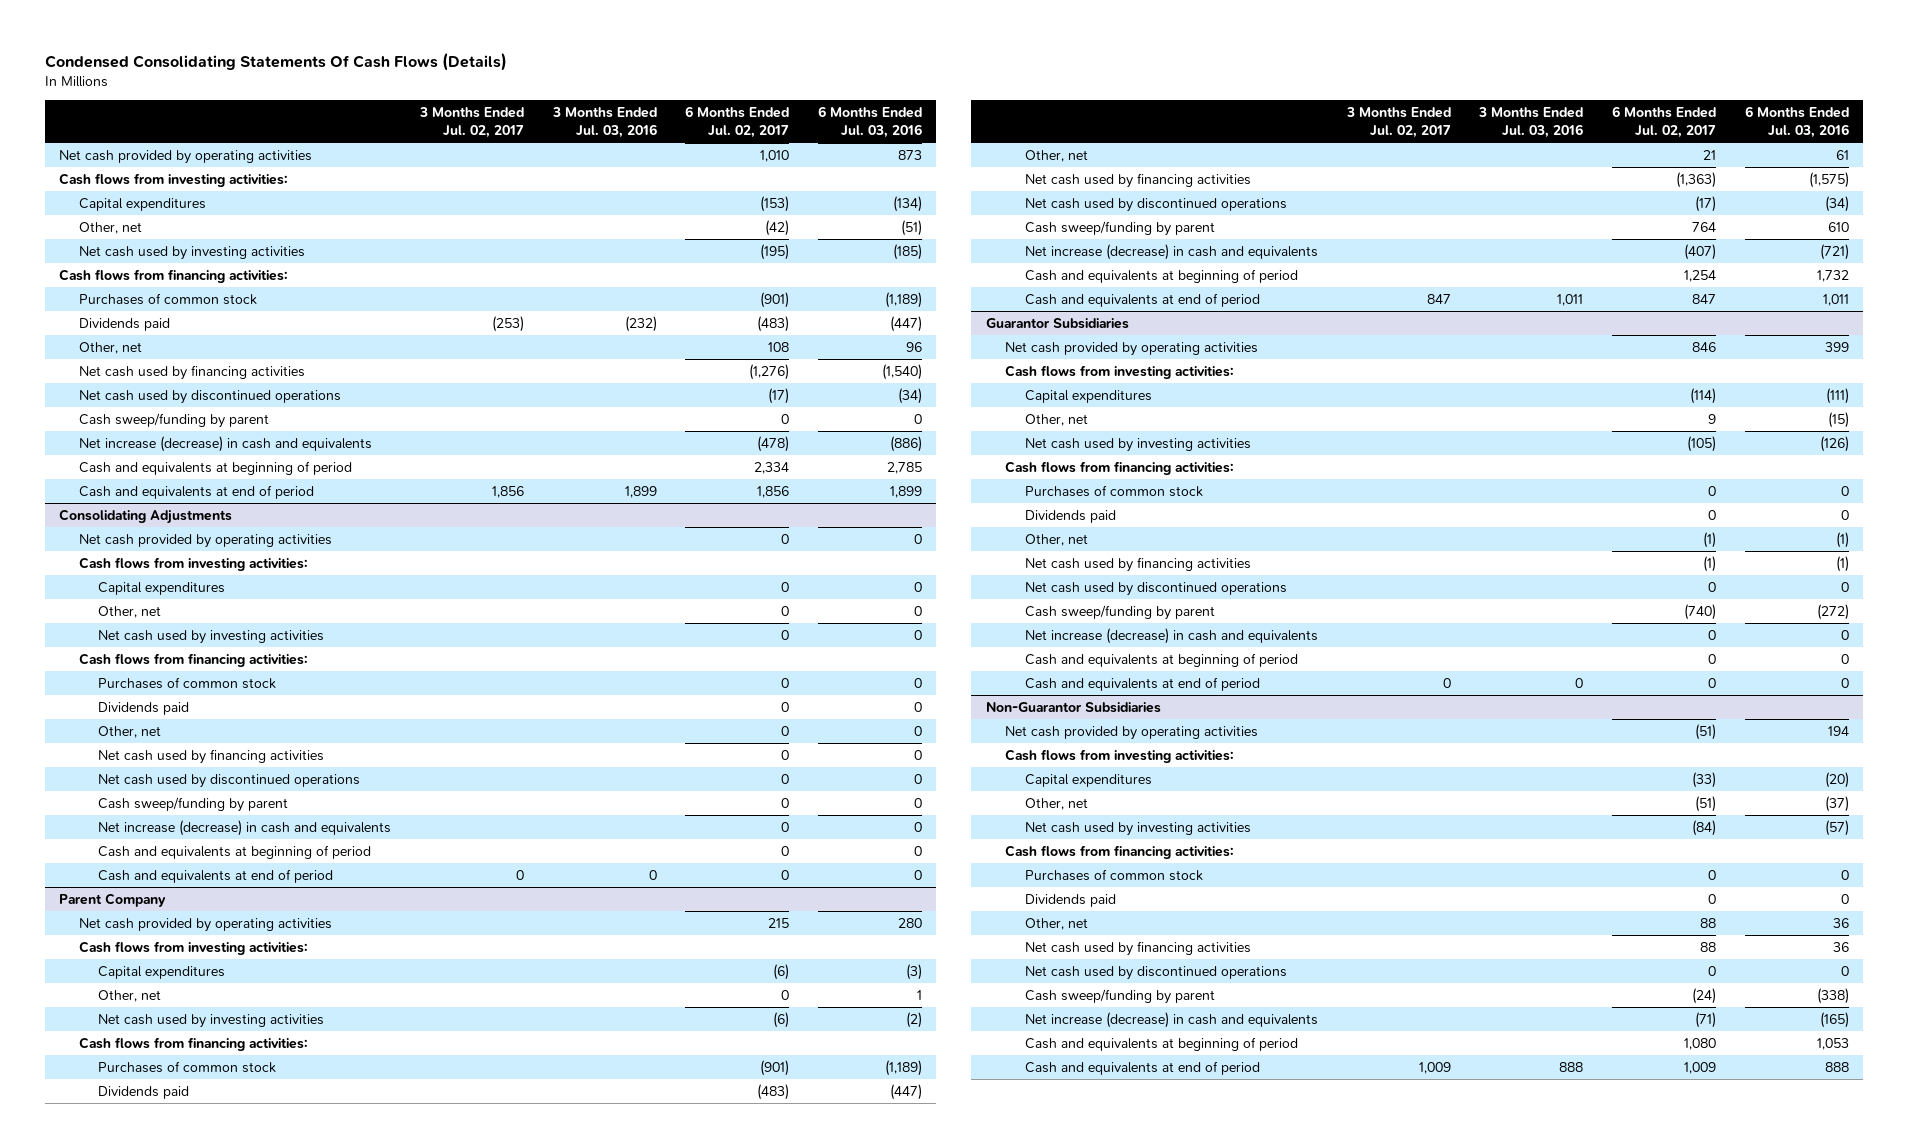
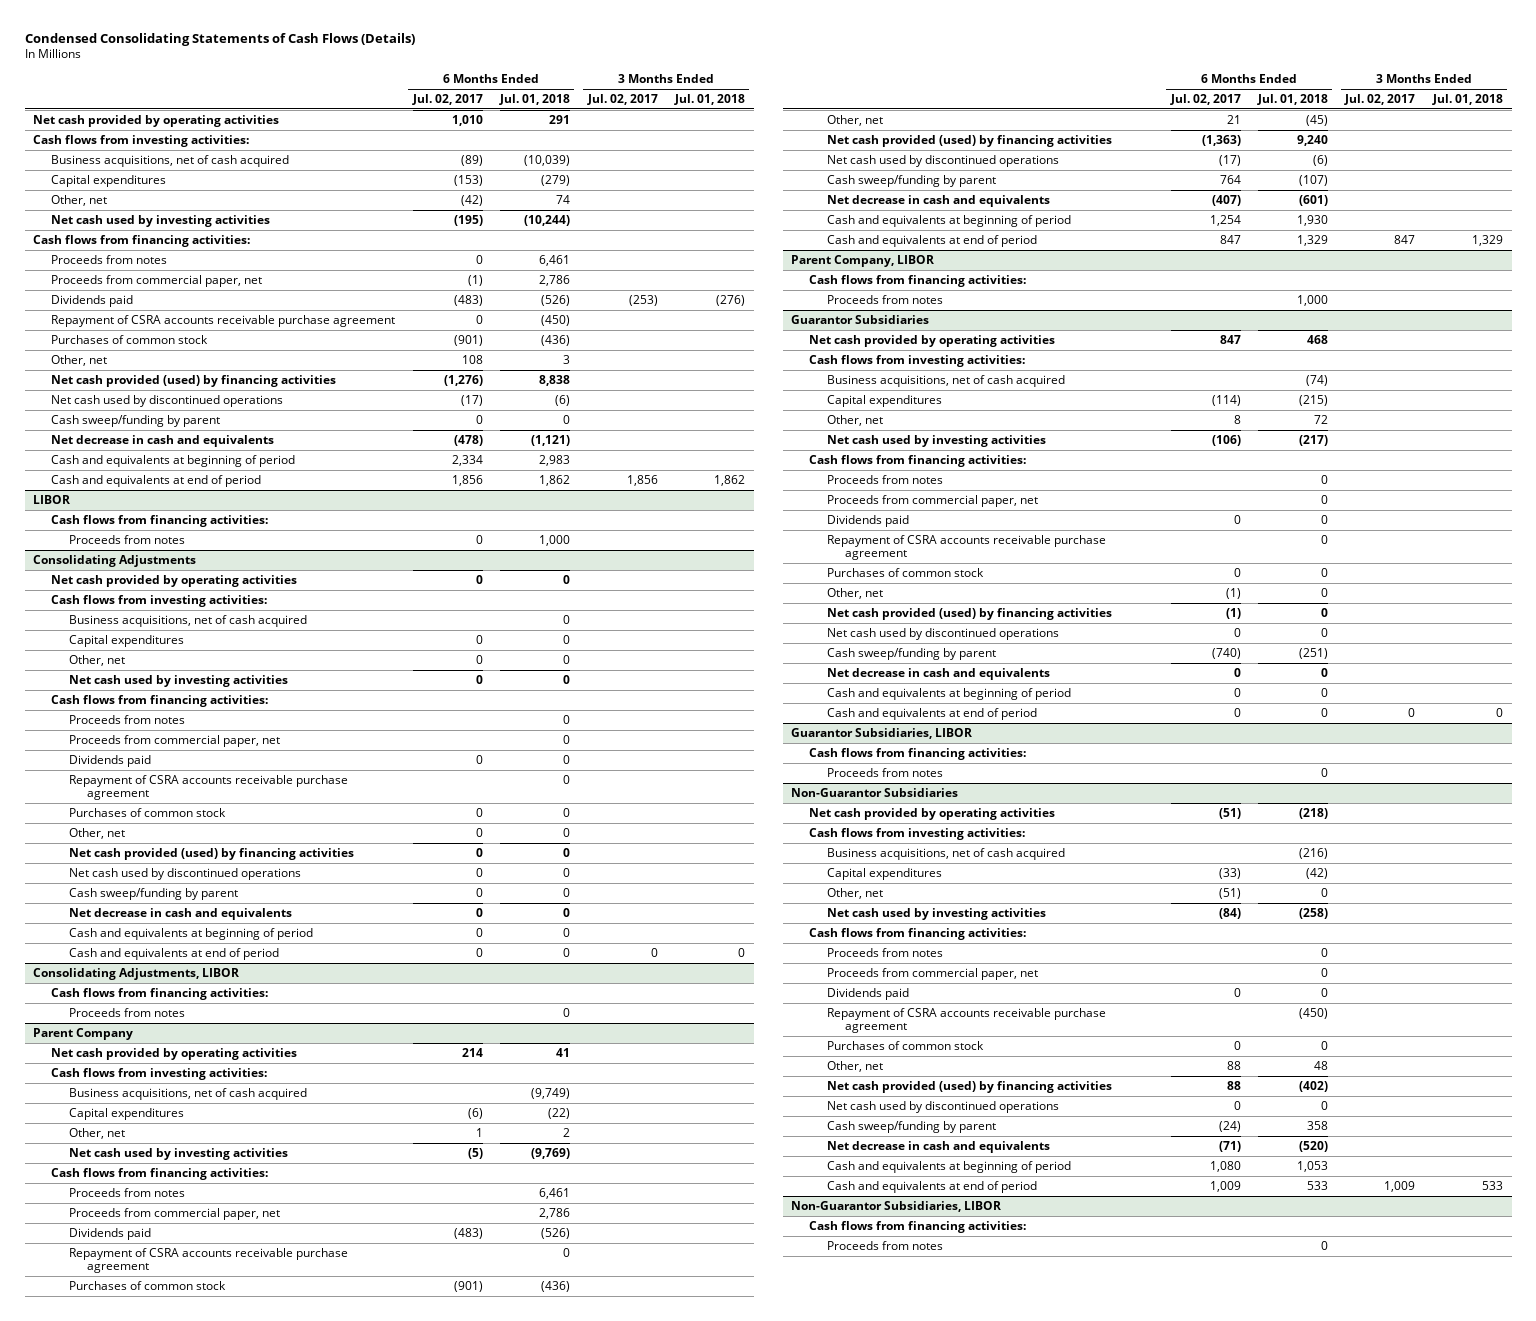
- Condensed Consolidating Statements Of Cash Flows (Details)
+ Condensed Consolidating Statements of Cash Flows (Details)
- | 3 Months Ended Jul. 02, 2017 | 3 Months Ended Jul. 03, 2016 | 6 Months Ended Jul. 02, 2017 | 6 Months Ended Jul. 03, 2016
+ | 6 Months Ended Jul. 02, 2017 | 6 Months Ended Jul. 01, 2018 | 3 Months Ended Jul. 02, 2017 | 3 Months Ended Jul. 01, 2018
+ Business acquisitions, net of cash acquired | (89) | (10,039) | |
+ Proceeds from notes | 0 | 6,461 | |
+ Proceeds from commercial paper, net | (1) | 2,786 | |
+ Repayment of CSRA accounts receivable purchase agreement | 0 | (450) | |
moved down: Purchases of common stock | (901) | (436) | |
- Net cash used by financing activities | | | (1,276) | (1,540)
+ Net cash provided (used) by financing activities | (1,276) | 8,838 | |
- Net increase (decrease) in cash and equivalents | | | (478) | (886)
+ Net decrease in cash and equivalents | (478) | (1,121) | |
+ LIBOR
+ Cash flows from financing activities:
+ Proceeds from notes | 0 | 1,000 | |
@ Consolidating Adjustments
+ Business acquisitions, net of cash acquired | | 0 | |
+ Proceeds from notes | | 0 | |
+ Proceeds from commercial paper, net | | 0 | |
+ Repayment of CSRA accounts receivable purchase agreement | | 0 | |
moved down: Purchases of common stock | 0 | 0 | |
- Net cash used by financing activities | | | 0 | 0
+ Net cash provided (used) by financing activities | 0 | 0 | |
- Net increase (decrease) in cash and equivalents | | | 0 | 0
+ Net decrease in cash and equivalents | 0 | 0 | |
+ Consolidating Adjustments, LIBOR
+ Cash flows from financing activities:
+ Proceeds from notes | | 0 | |
@ Parent Company
- Net cash provided by operating activities | | | 215 | 280
+ Net cash provided by operating activities | 214 | 41 | |
+ Business acquisitions, net of cash acquired | | (9,749) | |
- Other, net | | | 0 | 1
- Net cash used by investing activities | | | (6) | (2)
+ Other, net | 1 | 2 | |
+ Net cash used by investing activities | (5) | (9,769) | |
+ Proceeds from notes | | 6,461 | |
+ Proceeds from commercial paper, net | | 2,786 | |
+ Repayment of CSRA accounts receivable purchase agreement | | 0 | |
moved down: Purchases of common stock | (901) | (436) | |
- Net cash used by financing activities | | | (1,363) | (1,575)
+ Net cash provided (used) by financing activities | (1,363) | 9,240 | |
- Net increase (decrease) in cash and equivalents | | | (407) | (721)
+ Net decrease in cash and equivalents | (407) | (601) | |
+ Parent Company, LIBOR
+ Cash flows from financing activities:
+ Proceeds from notes | | 1,000 | |
@ Guarantor Subsidiaries
- Net cash provided by operating activities | | | 846 | 399
+ Net cash provided by operating activities | 847 | 468 | |
+ Business acquisitions, net of cash acquired | | (74) | |
- Other, net | | | 9 | (15)
- Net cash used by investing activities | | | (105) | (126)
+ Other, net | 8 | 72 | |
+ Net cash used by investing activities | (106) | (217) | |
+ Proceeds from notes | | 0 | |
+ Proceeds from commercial paper, net | | 0 | |
+ Repayment of CSRA accounts receivable purchase agreement | | 0 | |
moved down: Purchases of common stock | 0 | 0 | |
- Net cash used by financing activities | | | (1) | (1)
+ Net cash provided (used) by financing activities | (1) | 0 | |
- Net increase (decrease) in cash and equivalents | | | 0 | 0
+ Net decrease in cash and equivalents | 0 | 0 | |
+ Guarantor Subsidiaries, LIBOR
+ Cash flows from financing activities:
+ Proceeds from notes | | 0 | |
@ Non-Guarantor Subsidiaries
+ Business acquisitions, net of cash acquired | | (216) | |
+ Proceeds from notes | | 0 | |
+ Proceeds from commercial paper, net | | 0 | |
+ Repayment of CSRA accounts receivable purchase agreement | | (450) | |
moved down: Purchases of common stock | 0 | 0 | |
- Net cash used by financing activities | | | 88 | 36
+ Net cash provided (used) by financing activities | 88 | (402) | |
- Net increase (decrease) in cash and equivalents | | | (71) | (165)
+ Net decrease in cash and equivalents | (71) | (520) | |
+ Non-Guarantor Subsidiaries, LIBOR
+ Cash flows from financing activities:
+ Proceeds from notes | | 0 | |

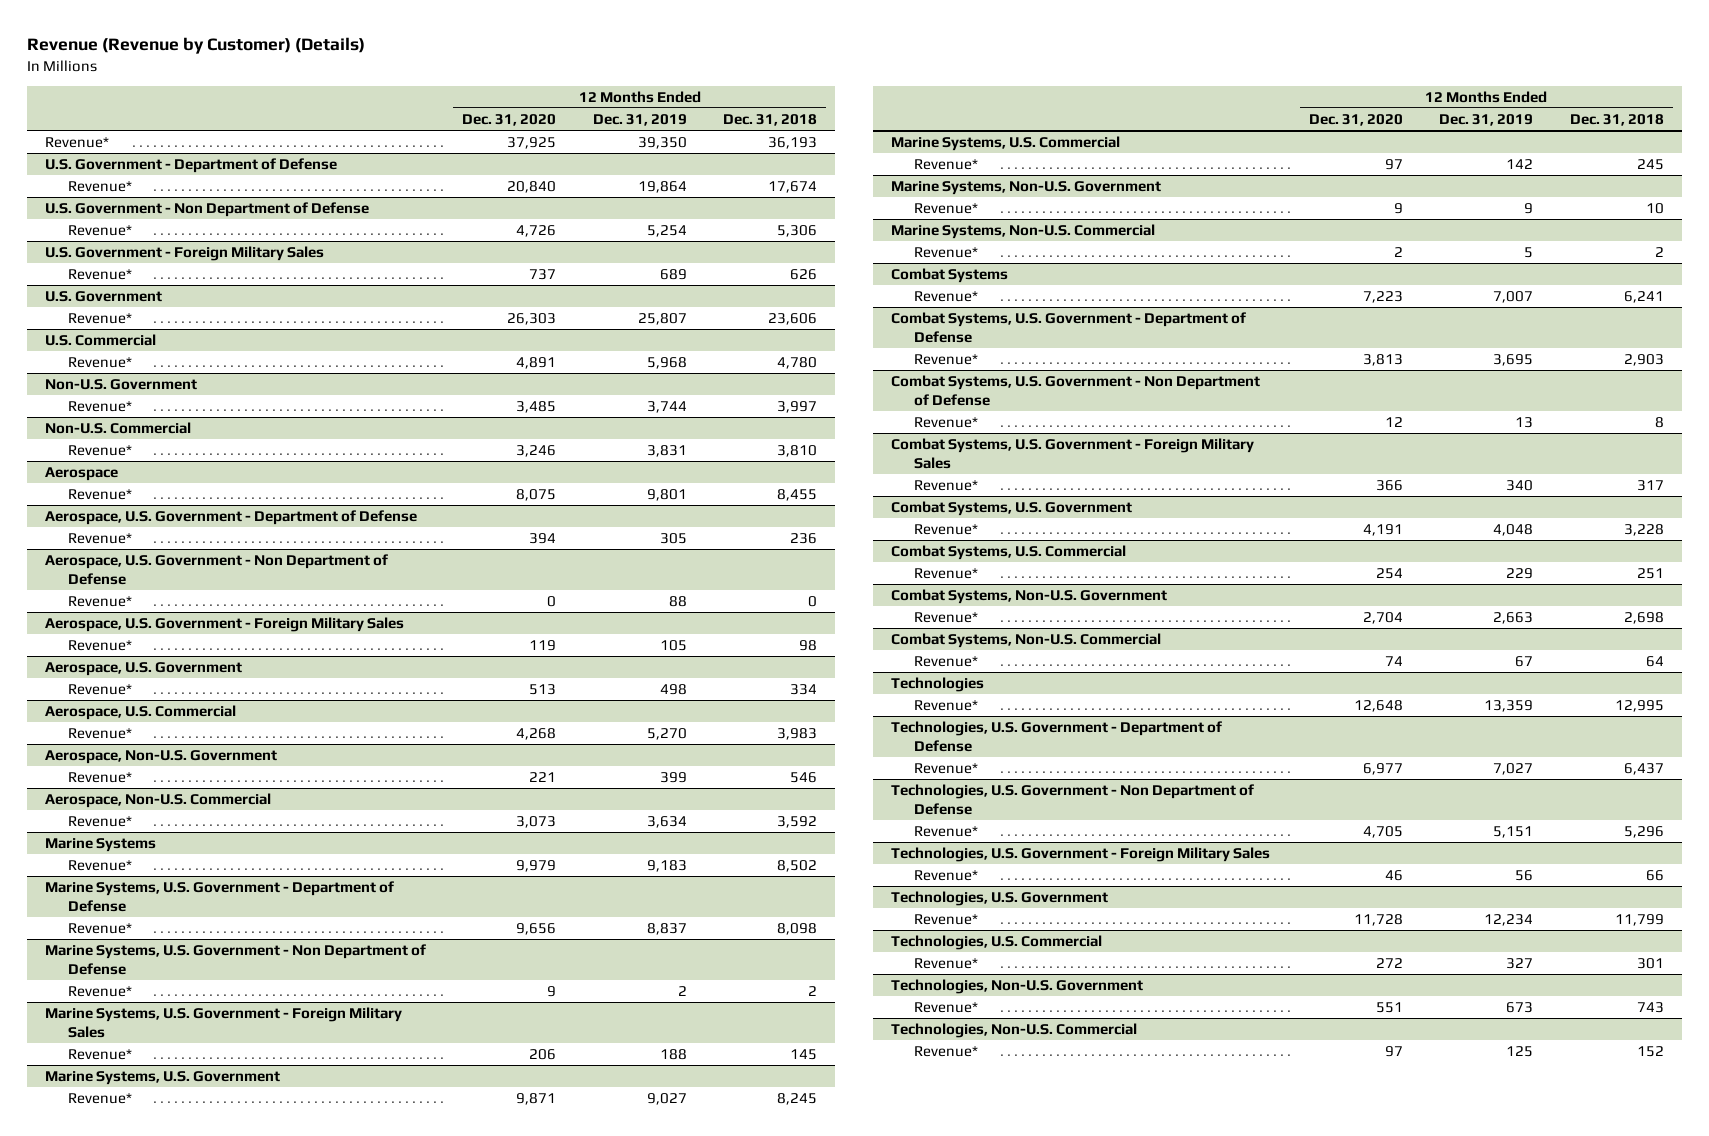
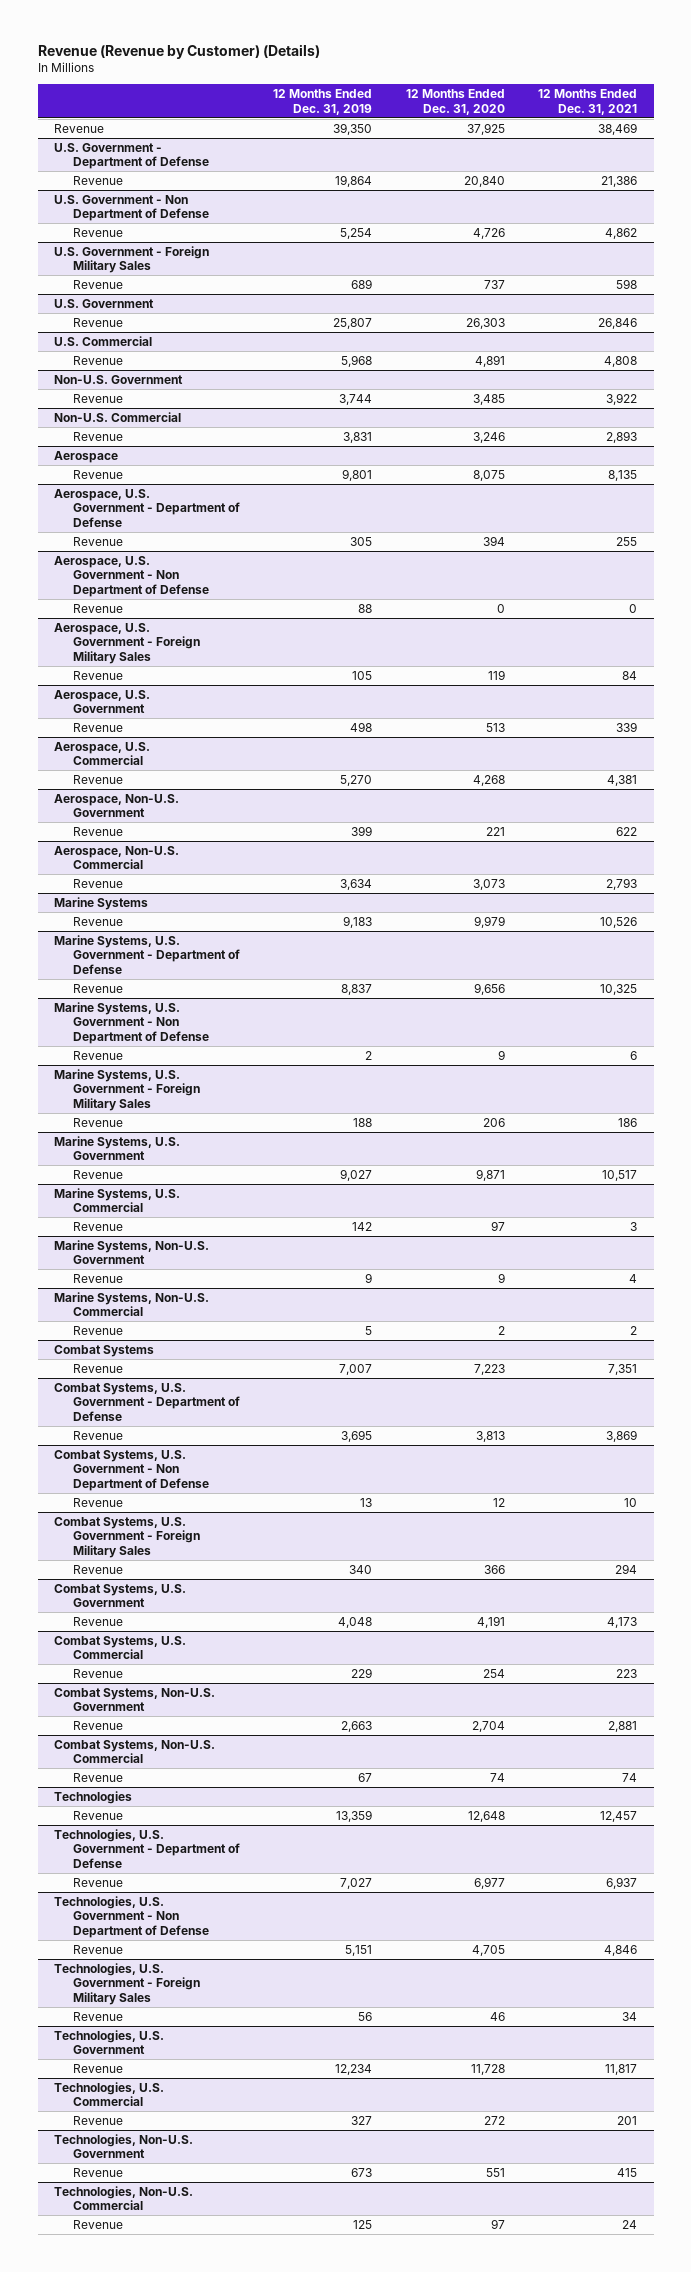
- | 12 Months Ended Dec. 31, 2020 | 12 Months Ended Dec. 31, 2019 | 12 Months Ended Dec. 31, 2018
+ | 12 Months Ended Dec. 31, 2019 | 12 Months Ended Dec. 31, 2020 | 12 Months Ended Dec. 31, 2021
- Revenue* | 37,925 | 39,350 | 36,193
+ Revenue | 39,350 | 37,925 | 38,469
@ U.S. Government - Department of Defense
- Revenue* | 20,840 | 19,864 | 17,674
+ Revenue | 19,864 | 20,840 | 21,386
@ U.S. Government - Non Department of Defense
- Revenue* | 4,726 | 5,254 | 5,306
+ Revenue | 5,254 | 4,726 | 4,862
@ U.S. Government - Foreign Military Sales
- Revenue* | 737 | 689 | 626
+ Revenue | 689 | 737 | 598
@ U.S. Government
- Revenue* | 26,303 | 25,807 | 23,606
+ Revenue | 25,807 | 26,303 | 26,846
@ U.S. Commercial
- Revenue* | 4,891 | 5,968 | 4,780
+ Revenue | 5,968 | 4,891 | 4,808
@ Non-U.S. Government
- Revenue* | 3,485 | 3,744 | 3,997
+ Revenue | 3,744 | 3,485 | 3,922
@ Non-U.S. Commercial
- Revenue* | 3,246 | 3,831 | 3,810
+ Revenue | 3,831 | 3,246 | 2,893
@ Aerospace
- Revenue* | 8,075 | 9,801 | 8,455
+ Revenue | 9,801 | 8,075 | 8,135
@ Aerospace, U.S. Government - Department of Defense
- Revenue* | 394 | 305 | 236
+ Revenue | 305 | 394 | 255
@ Aerospace, U.S. Government - Non Department of Defense
- Revenue* | 0 | 88 | 0
+ Revenue | 88 | 0 | 0
@ Aerospace, U.S. Government - Foreign Military Sales
- Revenue* | 119 | 105 | 98
+ Revenue | 105 | 119 | 84
@ Aerospace, U.S. Government
- Revenue* | 513 | 498 | 334
+ Revenue | 498 | 513 | 339
@ Aerospace, U.S. Commercial
- Revenue* | 4,268 | 5,270 | 3,983
+ Revenue | 5,270 | 4,268 | 4,381
@ Aerospace, Non-U.S. Government
- Revenue* | 221 | 399 | 546
+ Revenue | 399 | 221 | 622
@ Aerospace, Non-U.S. Commercial
- Revenue* | 3,073 | 3,634 | 3,592
+ Revenue | 3,634 | 3,073 | 2,793
@ Marine Systems
- Revenue* | 9,979 | 9,183 | 8,502
+ Revenue | 9,183 | 9,979 | 10,526
@ Marine Systems, U.S. Government - Department of Defense
- Revenue* | 9,656 | 8,837 | 8,098
+ Revenue | 8,837 | 9,656 | 10,325
@ Marine Systems, U.S. Government - Non Department of Defense
- Revenue* | 9 | 2 | 2
+ Revenue | 2 | 9 | 6
@ Marine Systems, U.S. Government - Foreign Military Sales
- Revenue* | 206 | 188 | 145
+ Revenue | 188 | 206 | 186
@ Marine Systems, U.S. Government
- Revenue* | 9,871 | 9,027 | 8,245
+ Revenue | 9,027 | 9,871 | 10,517
@ Marine Systems, U.S. Commercial
- Revenue* | 97 | 142 | 245
+ Revenue | 142 | 97 | 3
@ Marine Systems, Non-U.S. Government
- Revenue* | 9 | 9 | 10
+ Revenue | 9 | 9 | 4
@ Marine Systems, Non-U.S. Commercial
- Revenue* | 2 | 5 | 2
+ Revenue | 5 | 2 | 2
@ Combat Systems
- Revenue* | 7,223 | 7,007 | 6,241
+ Revenue | 7,007 | 7,223 | 7,351
@ Combat Systems, U.S. Government - Department of Defense
- Revenue* | 3,813 | 3,695 | 2,903
+ Revenue | 3,695 | 3,813 | 3,869
@ Combat Systems, U.S. Government - Non Department of Defense
- Revenue* | 12 | 13 | 8
+ Revenue | 13 | 12 | 10
@ Combat Systems, U.S. Government - Foreign Military Sales
- Revenue* | 366 | 340 | 317
+ Revenue | 340 | 366 | 294
@ Combat Systems, U.S. Government
- Revenue* | 4,191 | 4,048 | 3,228
+ Revenue | 4,048 | 4,191 | 4,173
@ Combat Systems, U.S. Commercial
- Revenue* | 254 | 229 | 251
+ Revenue | 229 | 254 | 223
@ Combat Systems, Non-U.S. Government
- Revenue* | 2,704 | 2,663 | 2,698
+ Revenue | 2,663 | 2,704 | 2,881
@ Combat Systems, Non-U.S. Commercial
- Revenue* | 74 | 67 | 64
+ Revenue | 67 | 74 | 74
@ Technologies
- Revenue* | 12,648 | 13,359 | 12,995
+ Revenue | 13,359 | 12,648 | 12,457
@ Technologies, U.S. Government - Department of Defense
- Revenue* | 6,977 | 7,027 | 6,437
+ Revenue | 7,027 | 6,977 | 6,937
@ Technologies, U.S. Government - Non Department of Defense
- Revenue* | 4,705 | 5,151 | 5,296
+ Revenue | 5,151 | 4,705 | 4,846
@ Technologies, U.S. Government - Foreign Military Sales
- Revenue* | 46 | 56 | 66
+ Revenue | 56 | 46 | 34
@ Technologies, U.S. Government
- Revenue* | 11,728 | 12,234 | 11,799
+ Revenue | 12,234 | 11,728 | 11,817
@ Technologies, U.S. Commercial
- Revenue* | 272 | 327 | 301
+ Revenue | 327 | 272 | 201
@ Technologies, Non-U.S. Government
- Revenue* | 551 | 673 | 743
+ Revenue | 673 | 551 | 415
@ Technologies, Non-U.S. Commercial
- Revenue* | 97 | 125 | 152
+ Revenue | 125 | 97 | 24

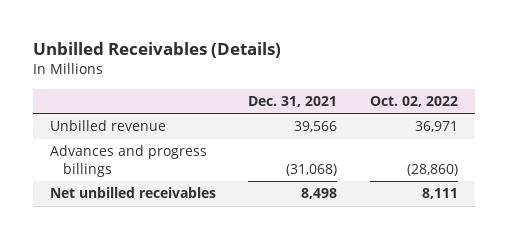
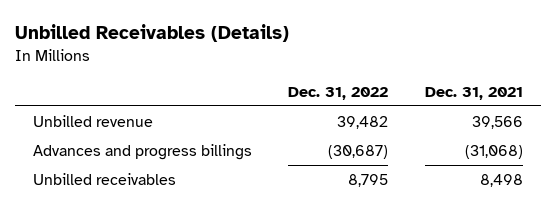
- | Dec. 31, 2021 | Oct. 02, 2022
+ | Dec. 31, 2022 | Dec. 31, 2021
- Net unbilled receivables | 8,498 | 8,111
+ Unbilled receivables | 8,795 | 8,498

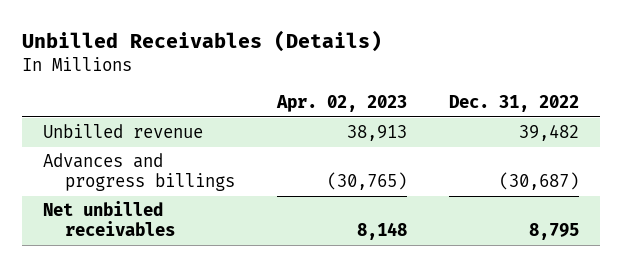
- | Dec. 31, 2022 | Dec. 31, 2021
+ | Apr. 02, 2023 | Dec. 31, 2022
- Unbilled receivables | 8,795 | 8,498
+ Net unbilled receivables | 8,148 | 8,795

